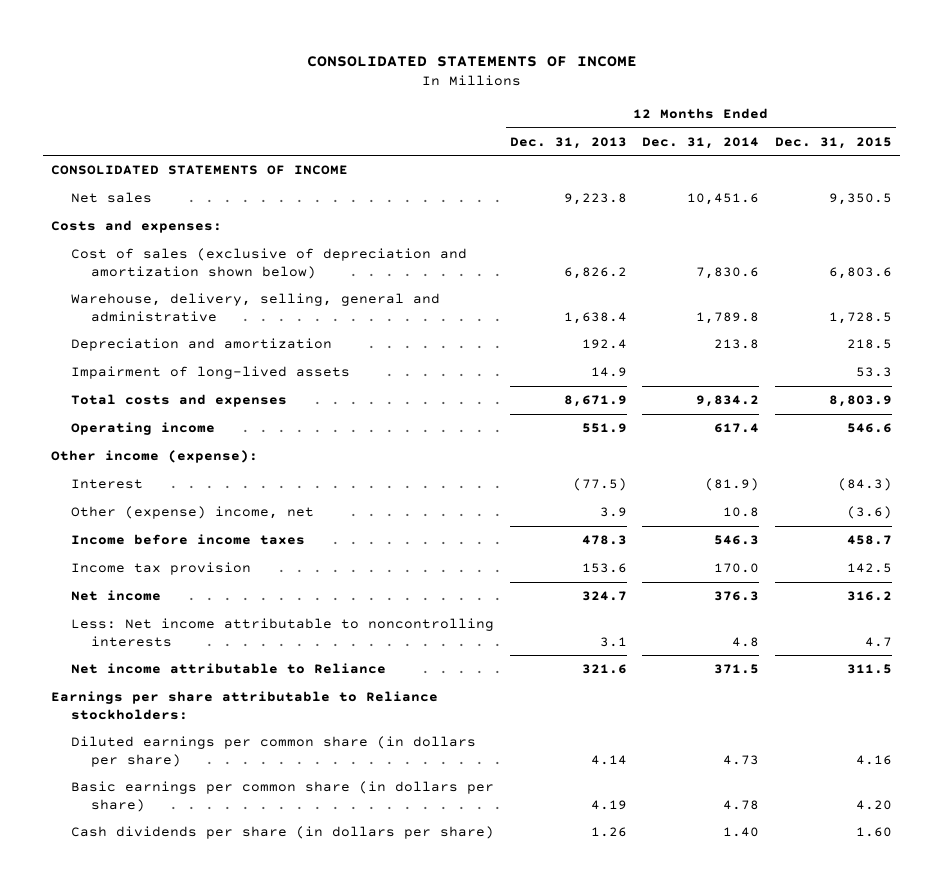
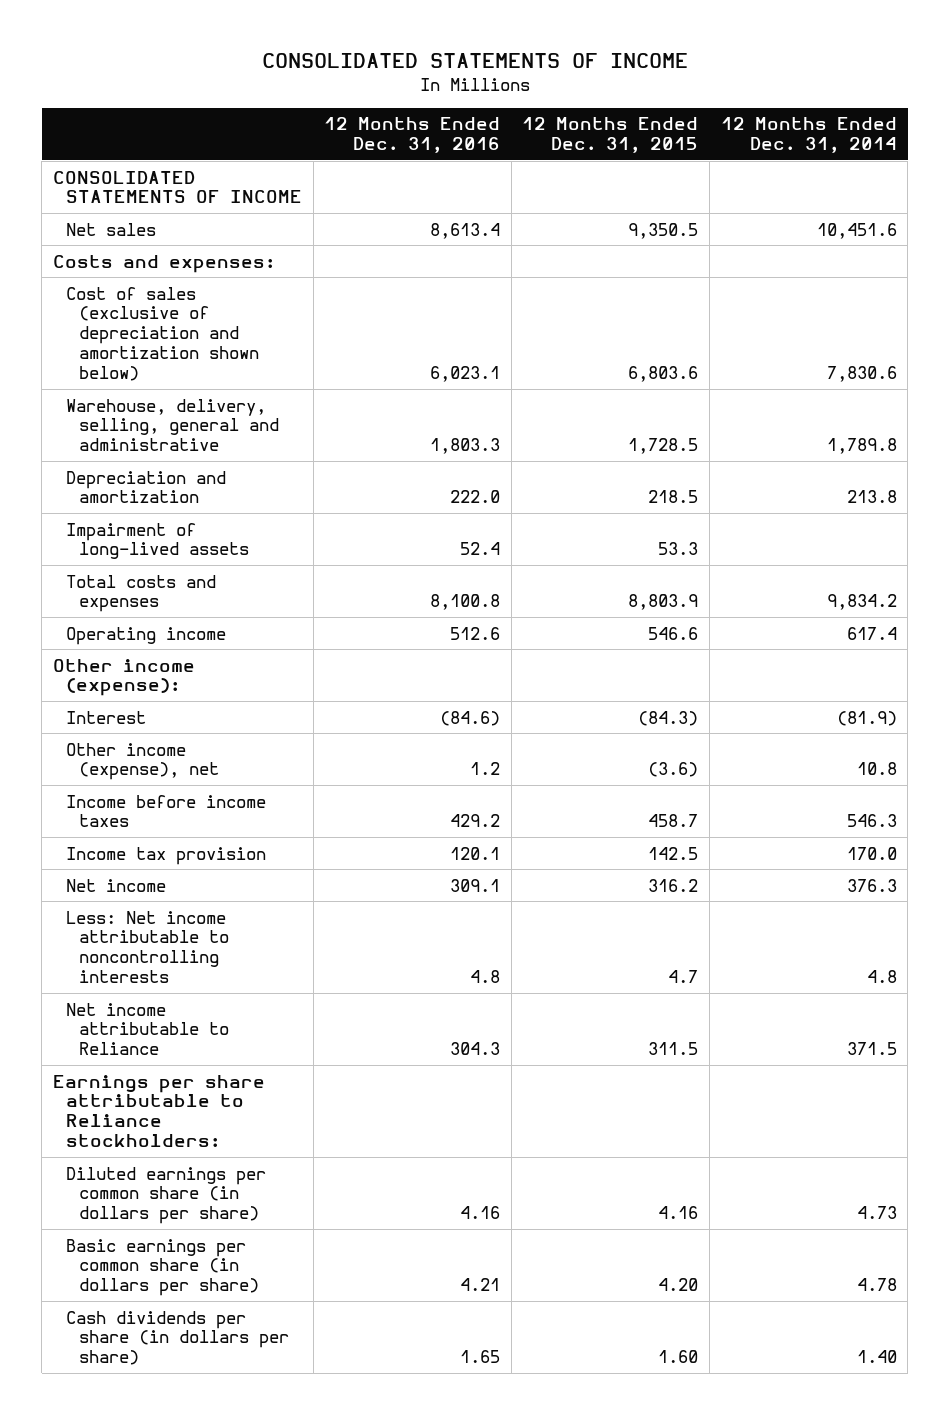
- | 12 Months Ended Dec. 31, 2013 | 12 Months Ended Dec. 31, 2014 | 12 Months Ended Dec. 31, 2015
+ | 12 Months Ended Dec. 31, 2016 | 12 Months Ended Dec. 31, 2015 | 12 Months Ended Dec. 31, 2014
- Other (expense) income, net | 3.9 | 10.8 | (3.6)
+ Other income (expense), net | 1.2 | (3.6) | 10.8

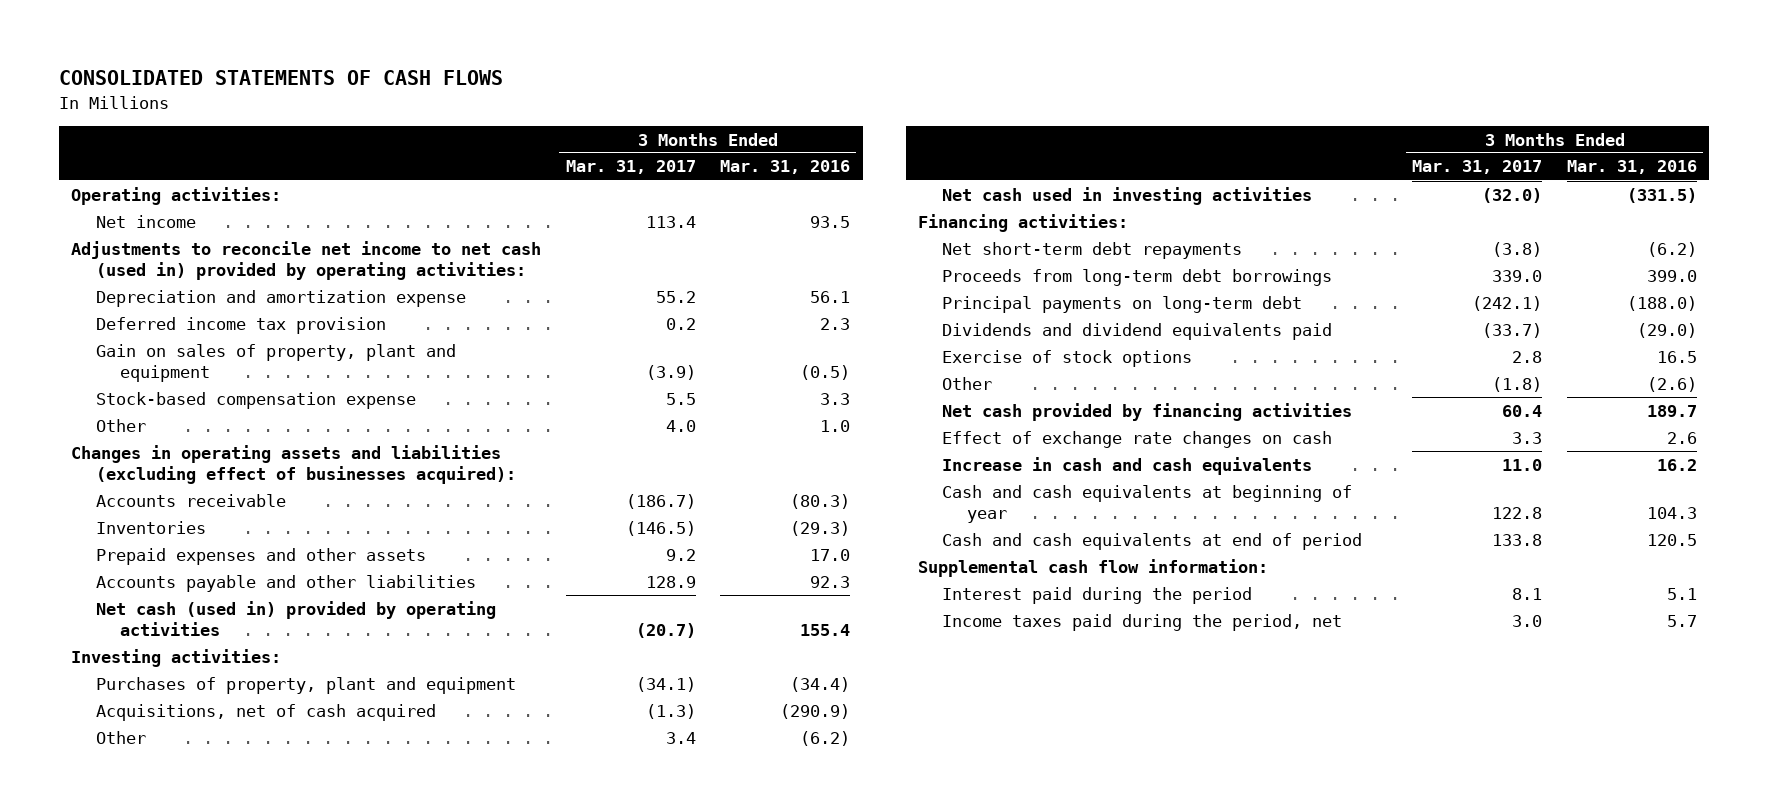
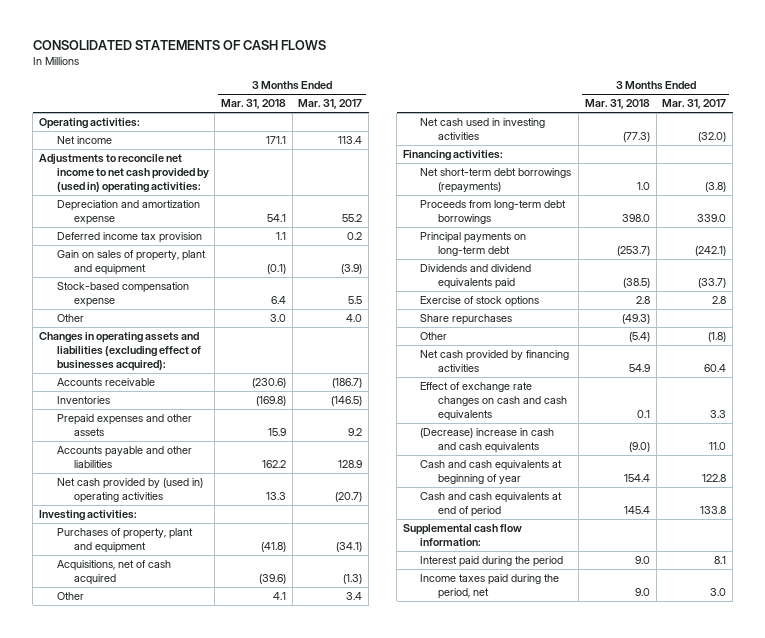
- | 3 Months Ended Mar. 31, 2017 | 3 Months Ended Mar. 31, 2016
+ | 3 Months Ended Mar. 31, 2018 | 3 Months Ended Mar. 31, 2017
- Adjustments to reconcile net income to net cash (used in) provided by operating activities:
+ Adjustments to reconcile net income to net cash provided by (used in) operating activities:
- Net cash (used in) provided by operating activities | (20.7) | 155.4
+ Net cash provided by (used in) operating activities | 13.3 | (20.7)
- Net short-term debt repayments | (3.8) | (6.2)
+ Net short-term debt borrowings (repayments) | 1.0 | (3.8)
+ Share repurchases | (49.3) |
- Effect of exchange rate changes on cash | 3.3 | 2.6
- Increase in cash and cash equivalents | 11.0 | 16.2
+ Effect of exchange rate changes on cash and cash equivalents | 0.1 | 3.3
+ (Decrease) increase in cash and cash equivalents | (9.0) | 11.0

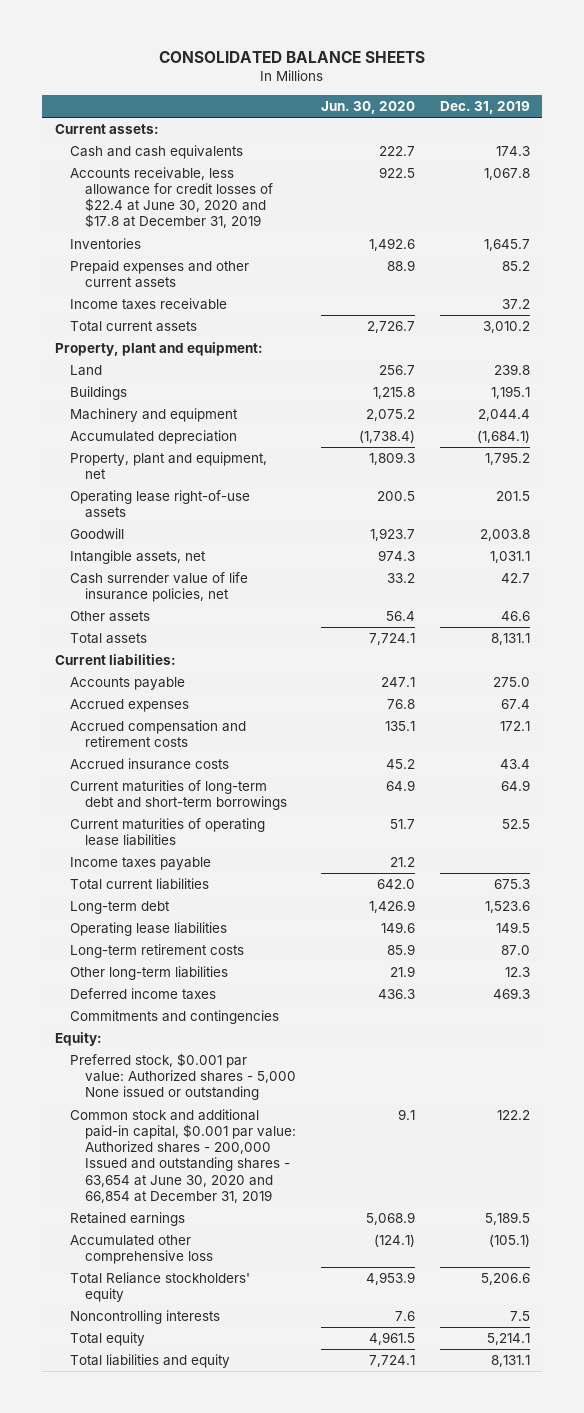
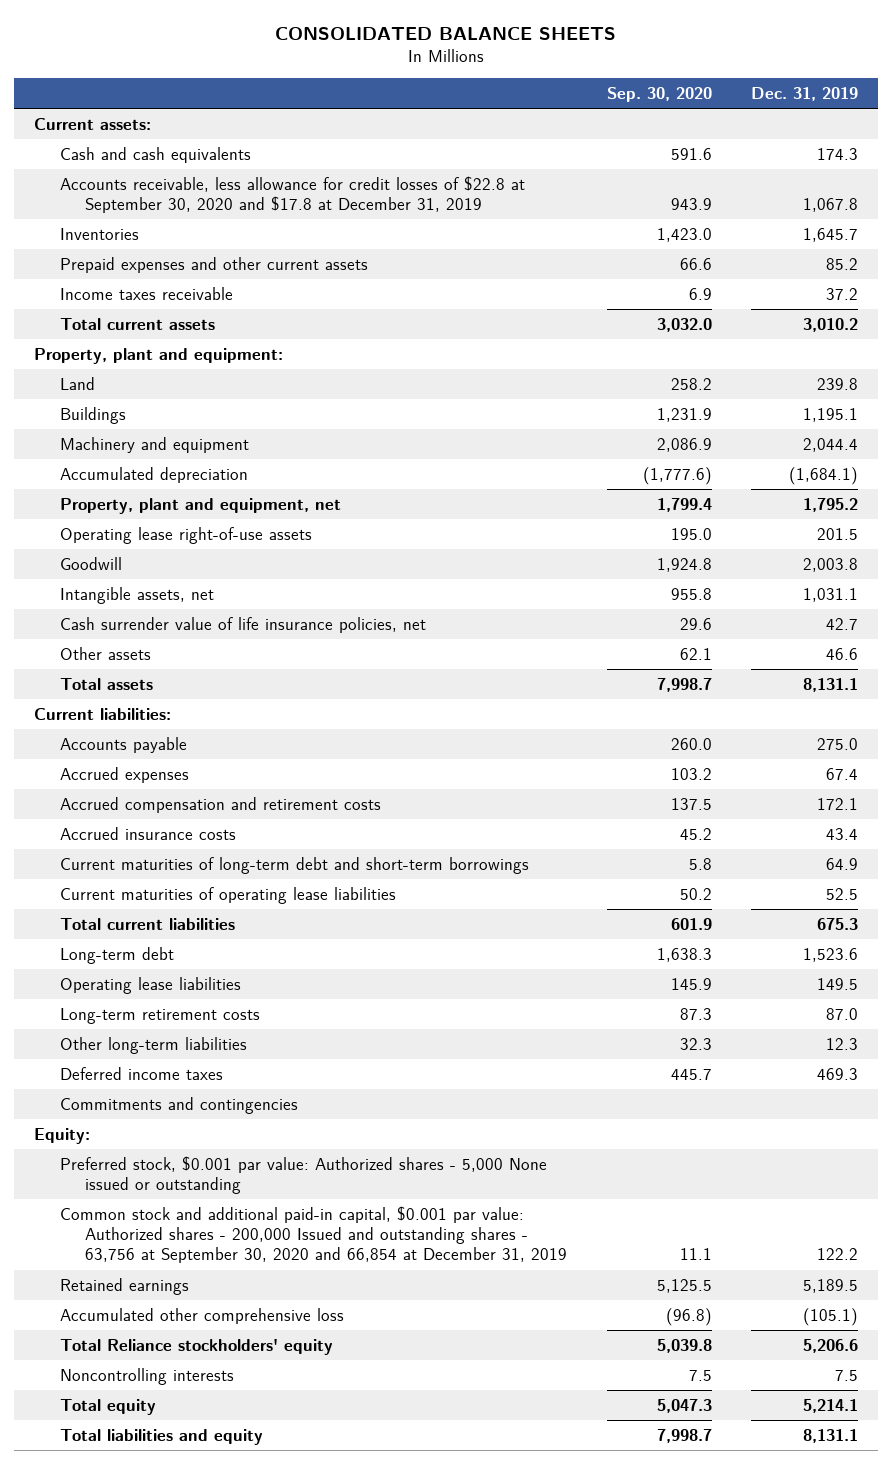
- | Jun. 30, 2020 | Dec. 31, 2019
+ | Sep. 30, 2020 | Dec. 31, 2019
- Accounts receivable, less allowance for credit losses of $22.4 at June 30, 2020 and $17.8 at December 31, 2019 | 922.5 | 1,067.8
+ Accounts receivable, less allowance for credit losses of $22.8 at September 30, 2020 and $17.8 at December 31, 2019 | 943.9 | 1,067.8
- Income taxes payable | 21.2 |
- Common stock and additional paid-in capital, $0.001 par value: Authorized shares - 200,000 Issued and outstanding shares - 63,654 at June 30, 2020 and 66,854 at December 31, 2019 | 9.1 | 122.2
+ Common stock and additional paid-in capital, $0.001 par value: Authorized shares - 200,000 Issued and outstanding shares - 63,756 at September 30, 2020 and 66,854 at December 31, 2019 | 11.1 | 122.2

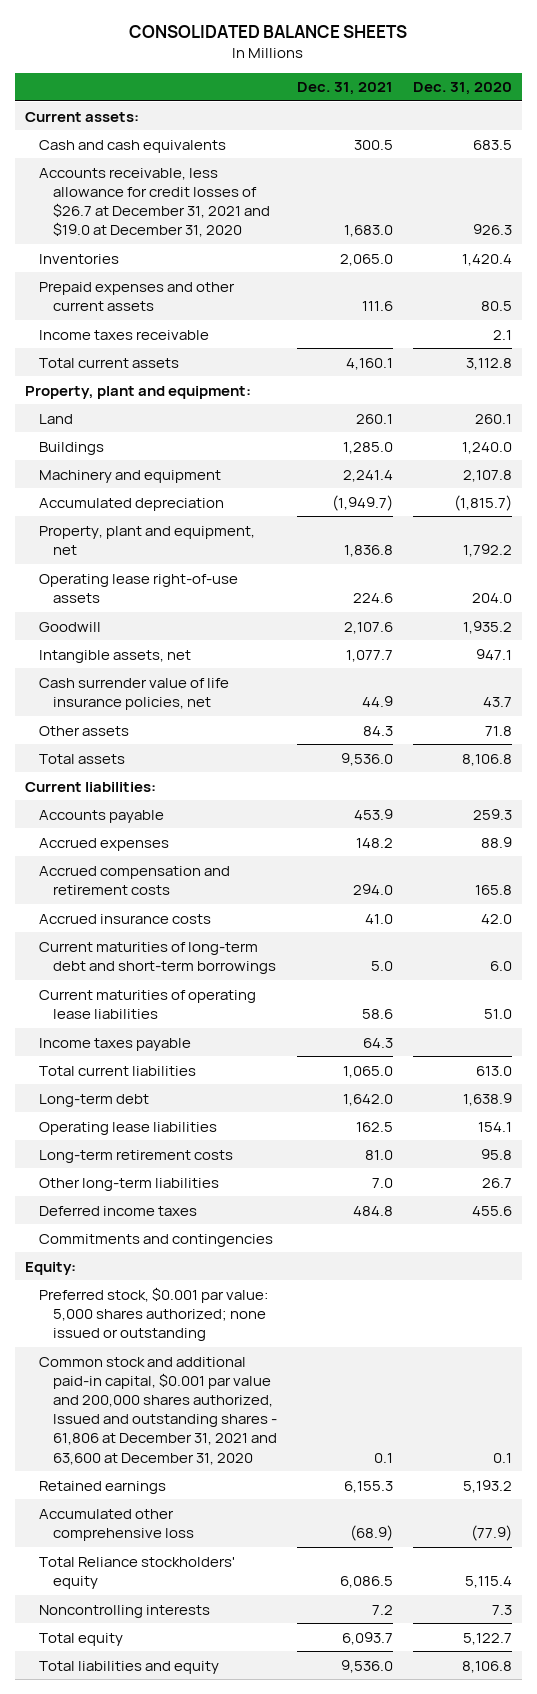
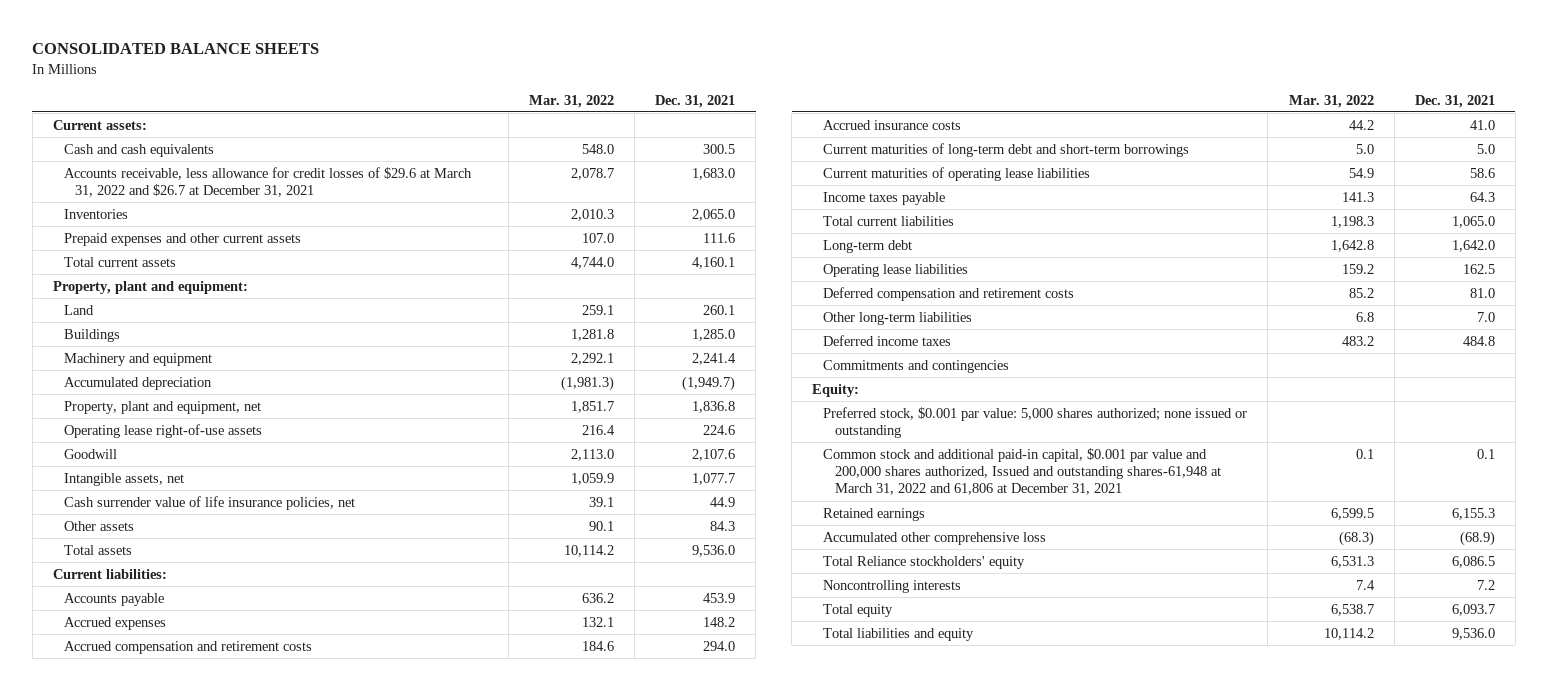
- | Dec. 31, 2021 | Dec. 31, 2020
+ | Mar. 31, 2022 | Dec. 31, 2021
- Accounts receivable, less allowance for credit losses of $26.7 at December 31, 2021 and $19.0 at December 31, 2020 | 1,683.0 | 926.3
+ Accounts receivable, less allowance for credit losses of $29.6 at March 31, 2022 and $26.7 at December 31, 2021 | 2,078.7 | 1,683.0
- Income taxes receivable | | 2.1
- Long-term retirement costs | 81.0 | 95.8
+ Deferred compensation and retirement costs | 85.2 | 81.0
- Common stock and additional paid-in capital, $0.001 par value and 200,000 shares authorized, Issued and outstanding shares - 61,806 at December 31, 2021 and 63,600 at December 31, 2020 | 0.1 | 0.1
+ Common stock and additional paid-in capital, $0.001 par value and 200,000 shares authorized, Issued and outstanding shares-61,948 at March 31, 2022 and 61,806 at December 31, 2021 | 0.1 | 0.1

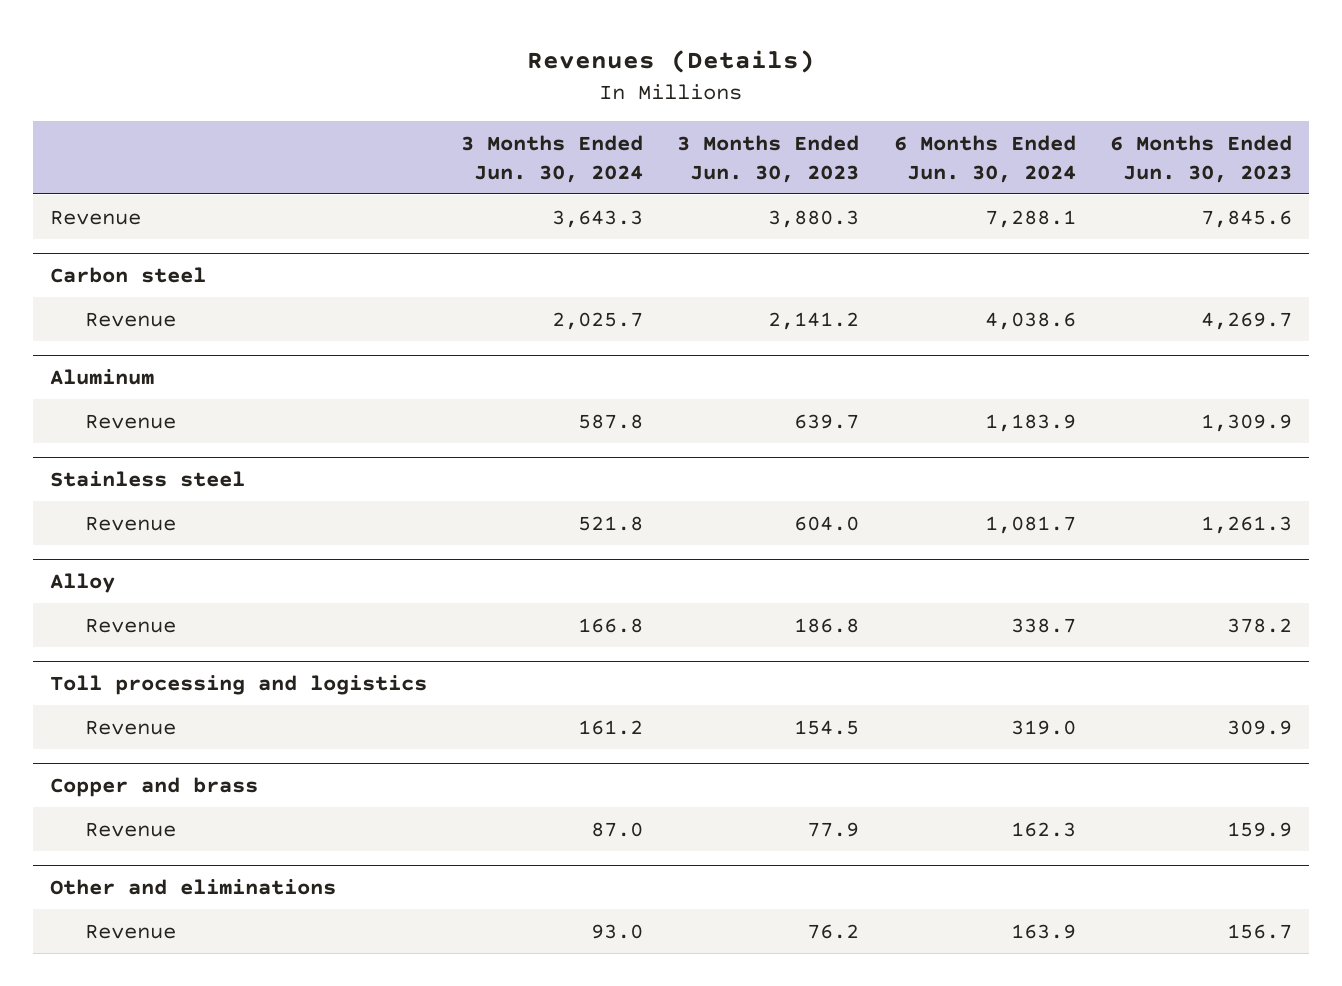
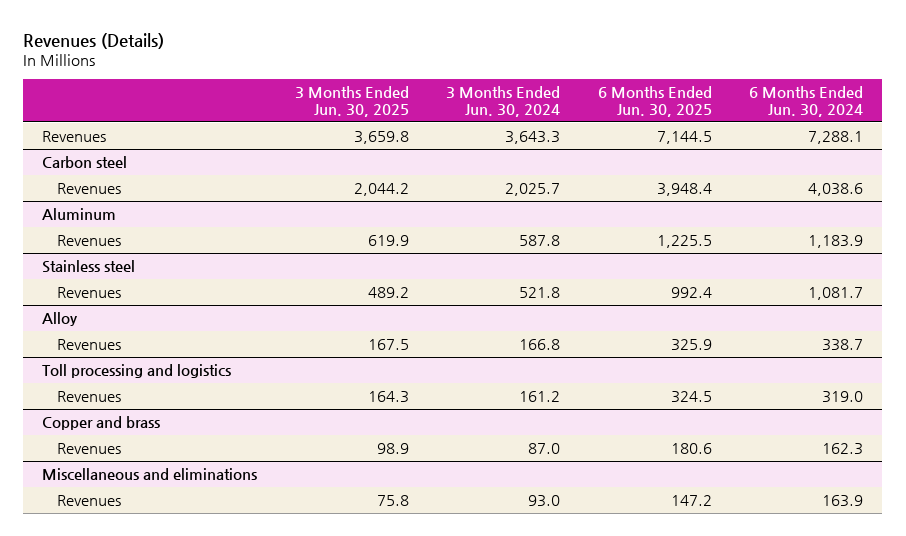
- | 3 Months Ended Jun. 30, 2024 | 3 Months Ended Jun. 30, 2023 | 6 Months Ended Jun. 30, 2024 | 6 Months Ended Jun. 30, 2023
+ | 3 Months Ended Jun. 30, 2025 | 3 Months Ended Jun. 30, 2024 | 6 Months Ended Jun. 30, 2025 | 6 Months Ended Jun. 30, 2024
- Revenue | 3,643.3 | 3,880.3 | 7,288.1 | 7,845.6
+ Revenues | 3,659.8 | 3,643.3 | 7,144.5 | 7,288.1
@ Carbon steel
- Revenue | 2,025.7 | 2,141.2 | 4,038.6 | 4,269.7
+ Revenues | 2,044.2 | 2,025.7 | 3,948.4 | 4,038.6
@ Aluminum
- Revenue | 587.8 | 639.7 | 1,183.9 | 1,309.9
+ Revenues | 619.9 | 587.8 | 1,225.5 | 1,183.9
@ Stainless steel
- Revenue | 521.8 | 604.0 | 1,081.7 | 1,261.3
+ Revenues | 489.2 | 521.8 | 992.4 | 1,081.7
@ Alloy
- Revenue | 166.8 | 186.8 | 338.7 | 378.2
+ Revenues | 167.5 | 166.8 | 325.9 | 338.7
@ Toll processing and logistics
- Revenue | 161.2 | 154.5 | 319.0 | 309.9
+ Revenues | 164.3 | 161.2 | 324.5 | 319.0
@ Copper and brass
- Revenue | 87.0 | 77.9 | 162.3 | 159.9
- Other and eliminations
- Revenue | 93.0 | 76.2 | 163.9 | 156.7
@ Copper and brass
+ Revenues | 98.9 | 87.0 | 180.6 | 162.3
+ Miscellaneous and eliminations
+ Revenues | 75.8 | 93.0 | 147.2 | 163.9

